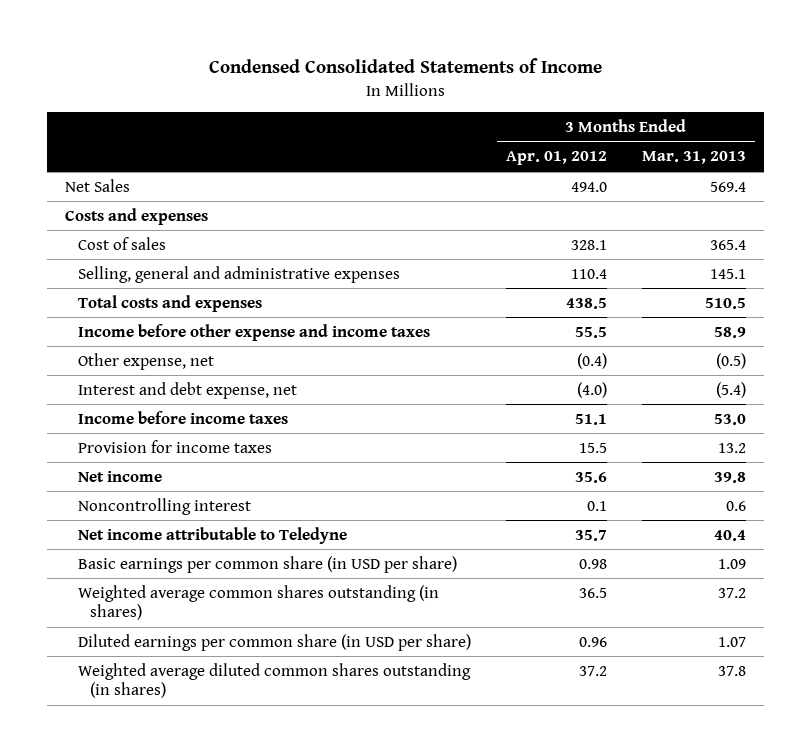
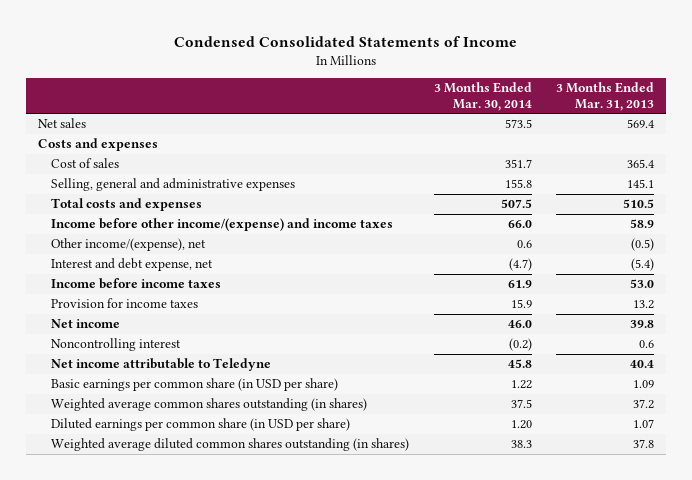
- | 3 Months Ended Apr. 01, 2012 | 3 Months Ended Mar. 31, 2013
+ | 3 Months Ended Mar. 30, 2014 | 3 Months Ended Mar. 31, 2013
- Net Sales | 494.0 | 569.4
+ Net sales | 573.5 | 569.4
- Income before other expense and income taxes | 55.5 | 58.9
- Other expense, net | (0.4) | (0.5)
+ Income before other income/(expense) and income taxes | 66.0 | 58.9
+ Other income/(expense), net | 0.6 | (0.5)

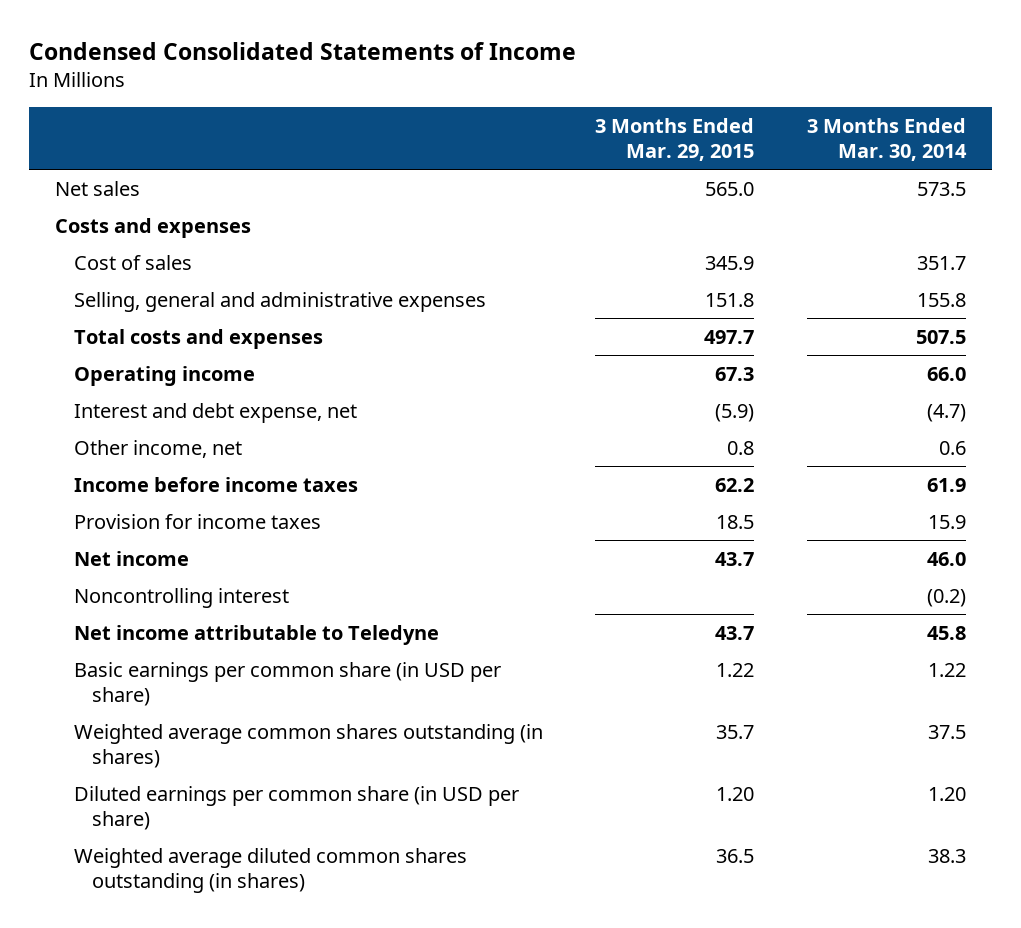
- | 3 Months Ended Mar. 30, 2014 | 3 Months Ended Mar. 31, 2013
+ | 3 Months Ended Mar. 29, 2015 | 3 Months Ended Mar. 30, 2014
- Income before other income/(expense) and income taxes | 66.0 | 58.9
- Other income/(expense), net | 0.6 | (0.5)
+ Operating income | 67.3 | 66.0
+ Other income, net | 0.8 | 0.6

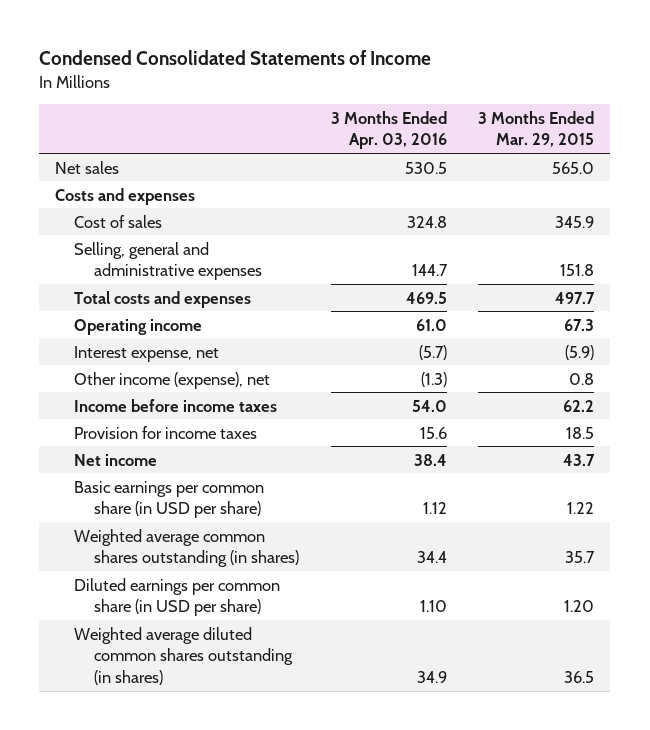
- | 3 Months Ended Mar. 29, 2015 | 3 Months Ended Mar. 30, 2014
+ | 3 Months Ended Apr. 03, 2016 | 3 Months Ended Mar. 29, 2015
- Interest and debt expense, net | (5.9) | (4.7)
- Other income, net | 0.8 | 0.6
+ Interest expense, net | (5.7) | (5.9)
+ Other income (expense), net | (1.3) | 0.8
- Noncontrolling interest | | (0.2)
- Net income attributable to Teledyne | 43.7 | 45.8

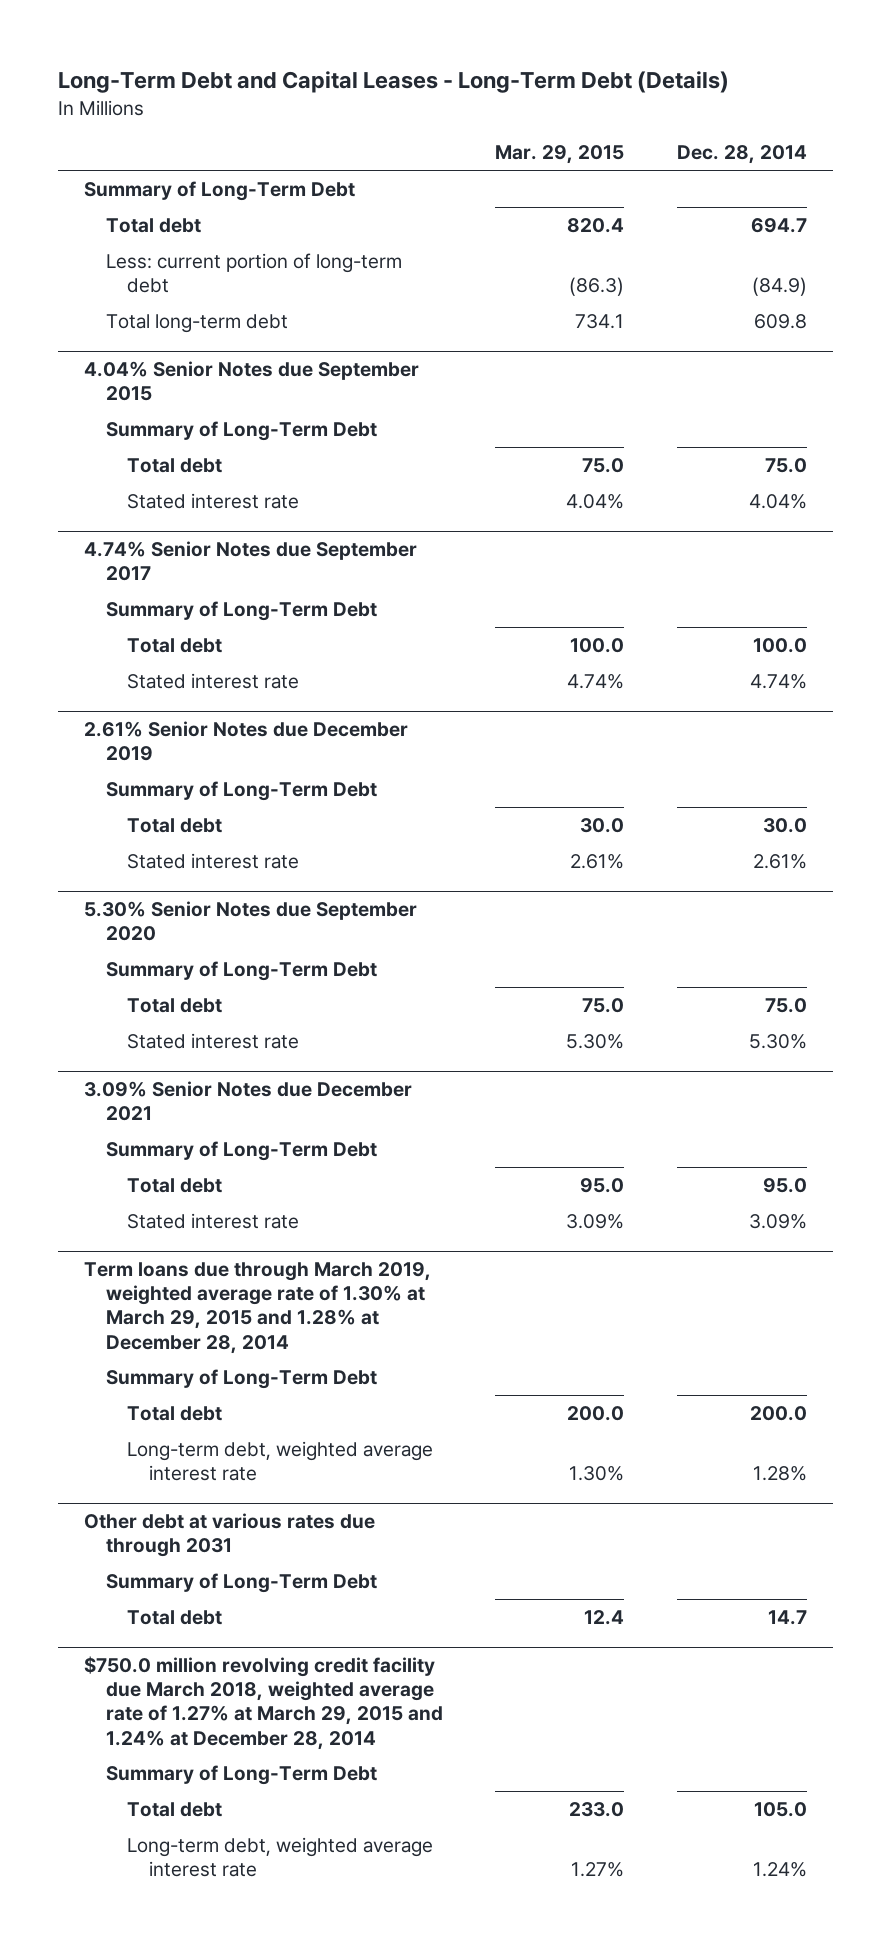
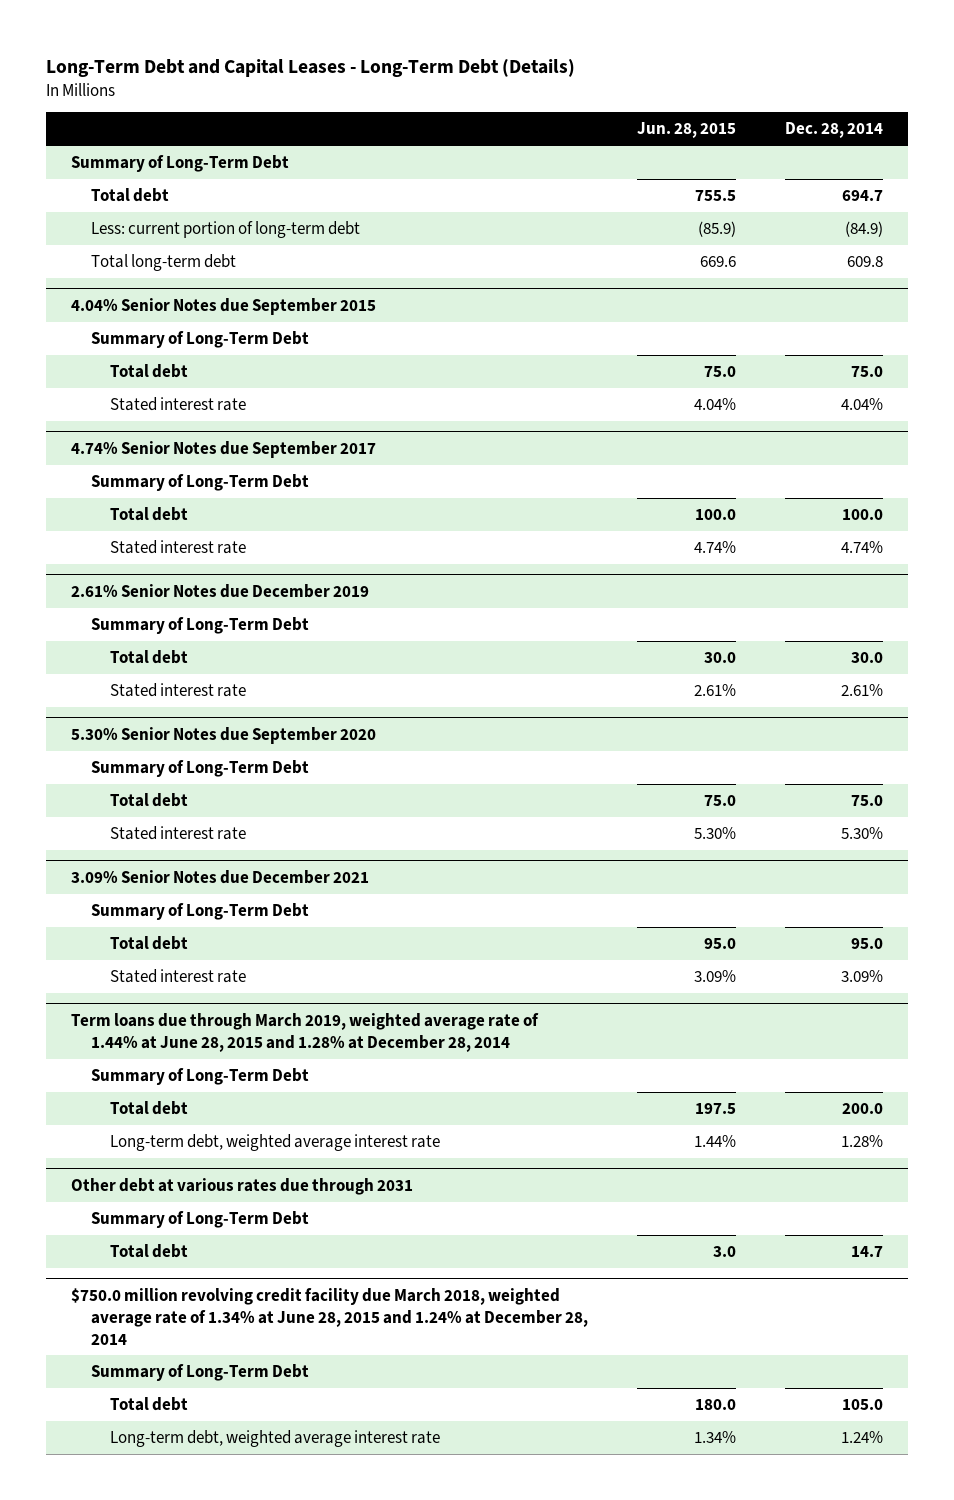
- | Mar. 29, 2015 | Dec. 28, 2014
+ | Jun. 28, 2015 | Dec. 28, 2014
- Term loans due through March 2019, weighted average rate of 1.30% at March 29, 2015 and 1.28% at December 28, 2014
+ Term loans due through March 2019, weighted average rate of 1.44% at June 28, 2015 and 1.28% at December 28, 2014
- $750.0 million revolving credit facility due March 2018, weighted average rate of 1.27% at March 29, 2015 and 1.24% at December 28, 2014
+ $750.0 million revolving credit facility due March 2018, weighted average rate of 1.34% at June 28, 2015 and 1.24% at December 28, 2014

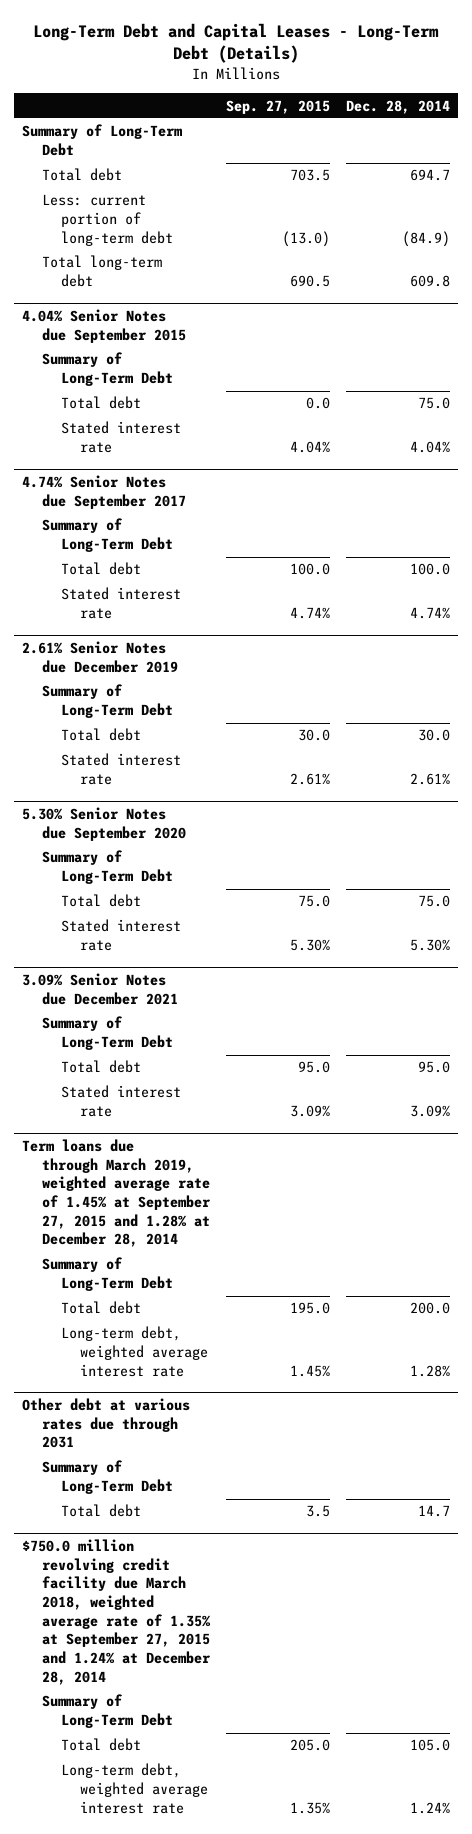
- | Jun. 28, 2015 | Dec. 28, 2014
+ | Sep. 27, 2015 | Dec. 28, 2014
- Term loans due through March 2019, weighted average rate of 1.44% at June 28, 2015 and 1.28% at December 28, 2014
+ Term loans due through March 2019, weighted average rate of 1.45% at September 27, 2015 and 1.28% at December 28, 2014
- $750.0 million revolving credit facility due March 2018, weighted average rate of 1.34% at June 28, 2015 and 1.24% at December 28, 2014
+ $750.0 million revolving credit facility due March 2018, weighted average rate of 1.35% at September 27, 2015 and 1.24% at December 28, 2014

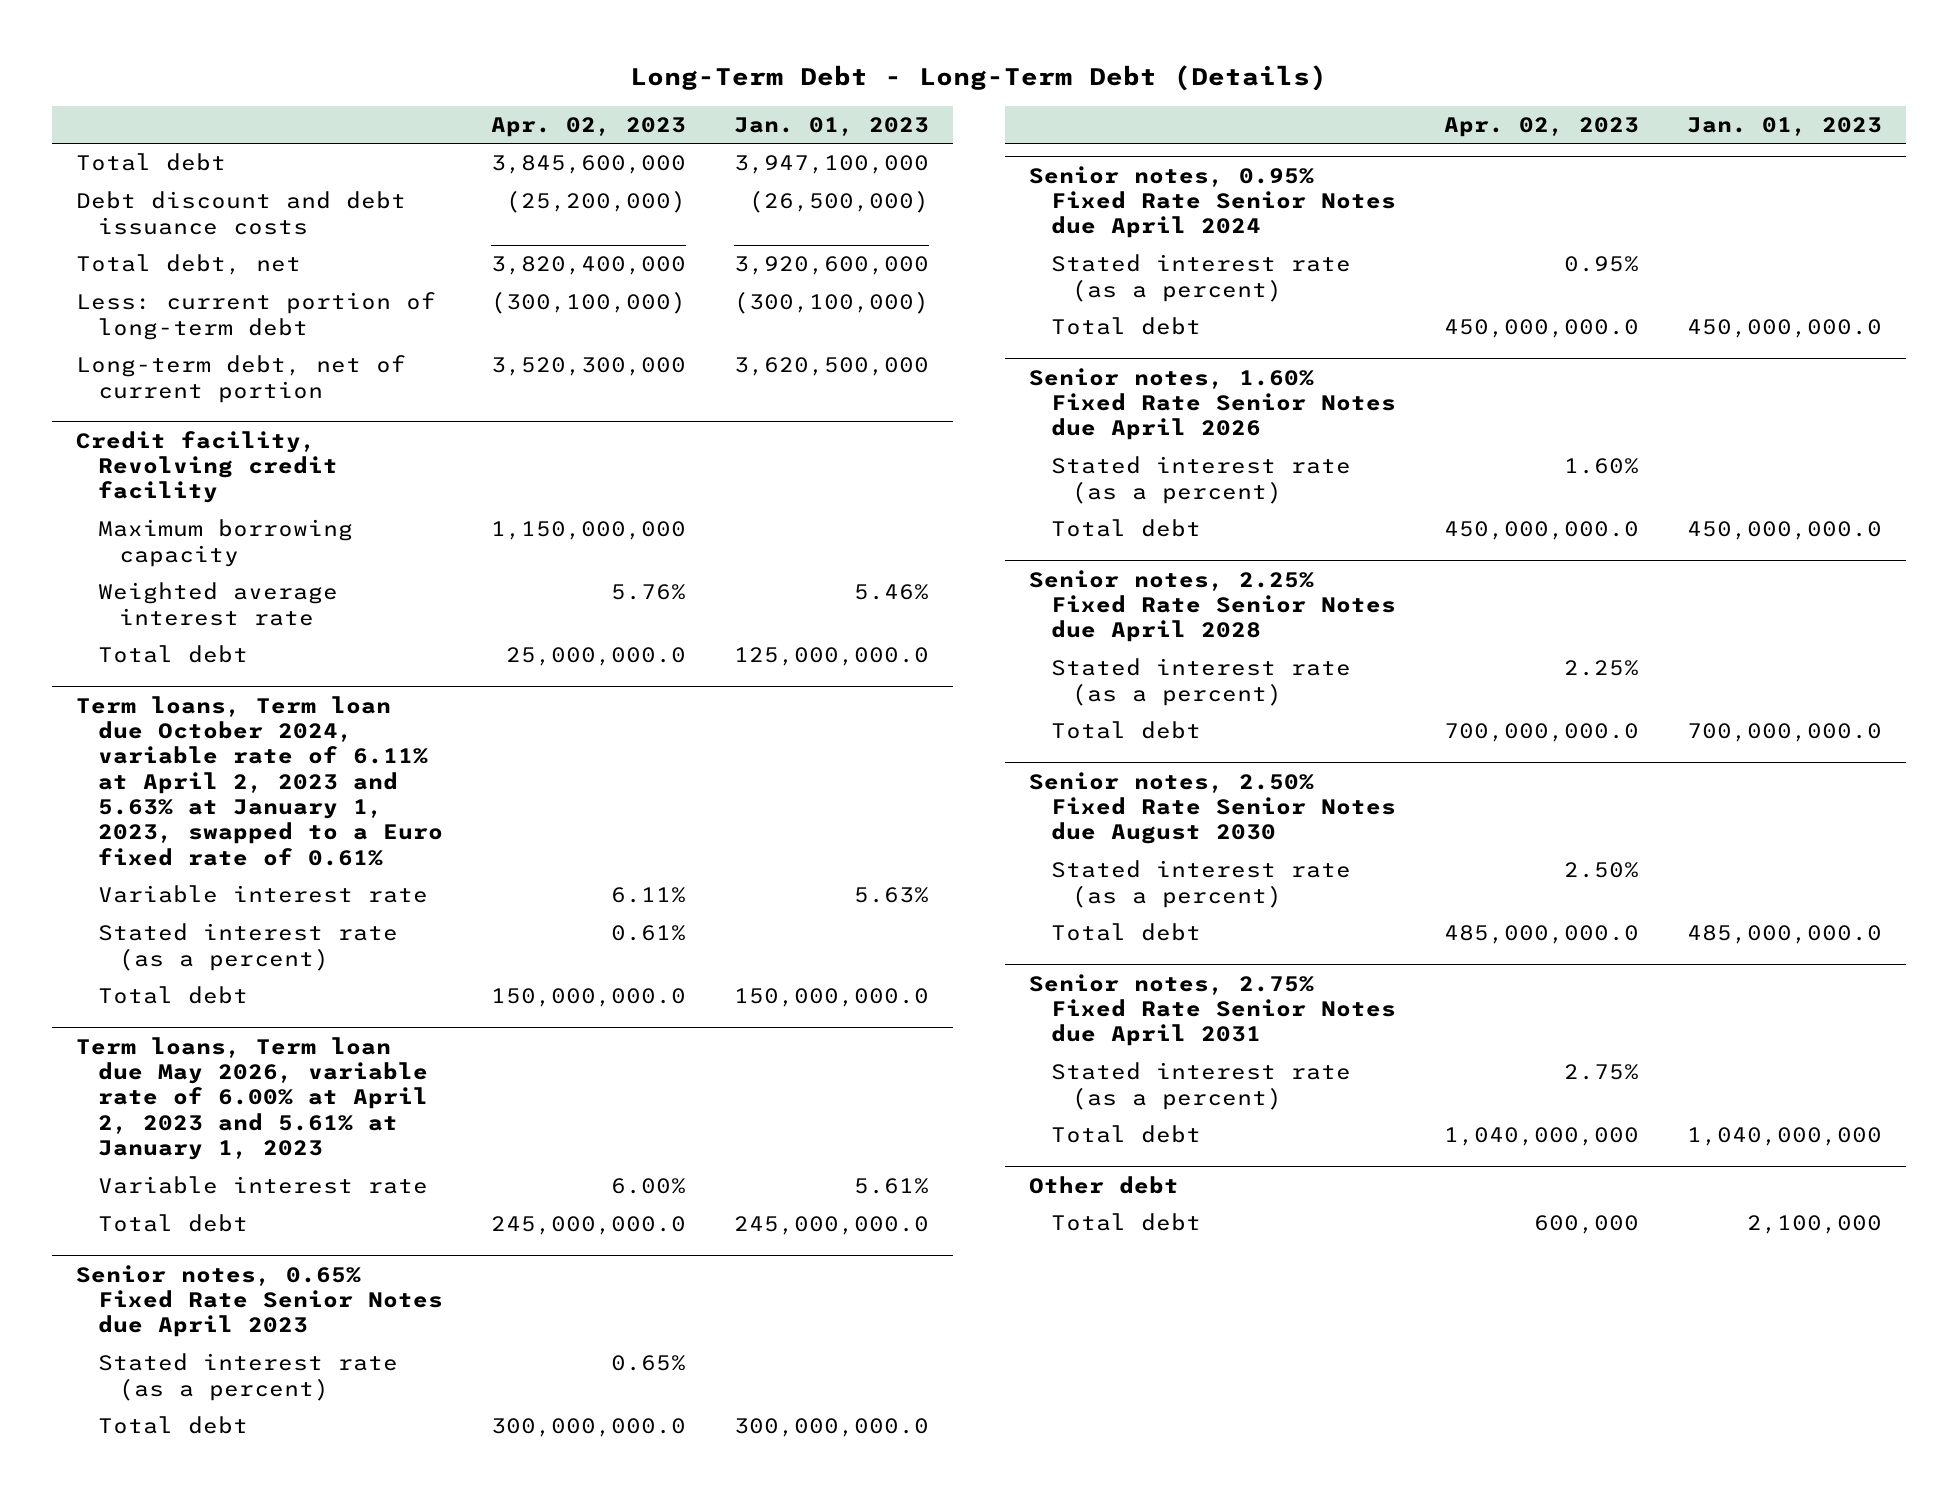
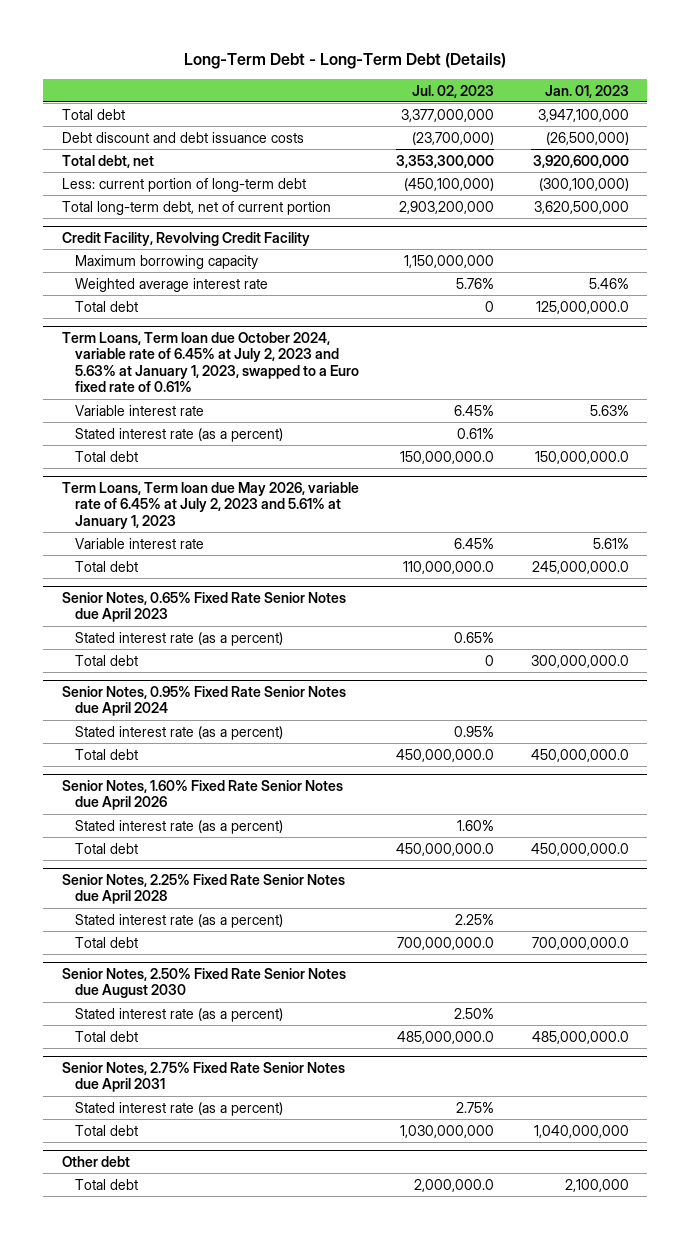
- | Apr. 02, 2023 | Jan. 01, 2023
+ | Jul. 02, 2023 | Jan. 01, 2023
- Long-term debt, net of current portion | 3,520,300,000 | 3,620,500,000
- Credit facility, Revolving credit facility
+ Total long-term debt, net of current portion | 2,903,200,000 | 3,620,500,000
+ Credit Facility, Revolving Credit Facility
- Term loans, Term loan due October 2024, variable rate of 6.11% at April 2, 2023 and 5.63% at January 1, 2023, swapped to a Euro fixed rate of 0.61%
+ Term Loans, Term loan due October 2024, variable rate of 6.45% at July 2, 2023 and 5.63% at January 1, 2023, swapped to a Euro fixed rate of 0.61%
- Term loans, Term loan due May 2026, variable rate of 6.00% at April 2, 2023 and 5.61% at January 1, 2023
+ Term Loans, Term loan due May 2026, variable rate of 6.45% at July 2, 2023 and 5.61% at January 1, 2023
- Senior notes, 0.65% Fixed Rate Senior Notes due April 2023
+ Senior Notes, 0.65% Fixed Rate Senior Notes due April 2023
- Senior notes, 0.95% Fixed Rate Senior Notes due April 2024
+ Senior Notes, 0.95% Fixed Rate Senior Notes due April 2024
- Senior notes, 1.60% Fixed Rate Senior Notes due April 2026
+ Senior Notes, 1.60% Fixed Rate Senior Notes due April 2026
- Senior notes, 2.25% Fixed Rate Senior Notes due April 2028
+ Senior Notes, 2.25% Fixed Rate Senior Notes due April 2028
- Senior notes, 2.50% Fixed Rate Senior Notes due August 2030
+ Senior Notes, 2.50% Fixed Rate Senior Notes due August 2030
- Senior notes, 2.75% Fixed Rate Senior Notes due April 2031
+ Senior Notes, 2.75% Fixed Rate Senior Notes due April 2031

